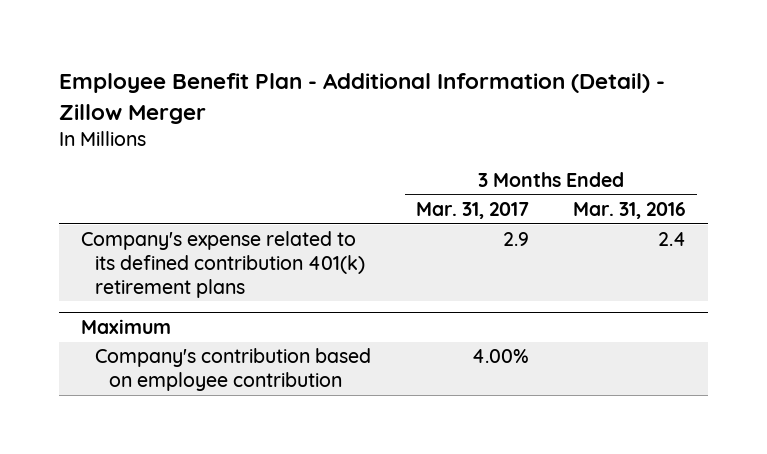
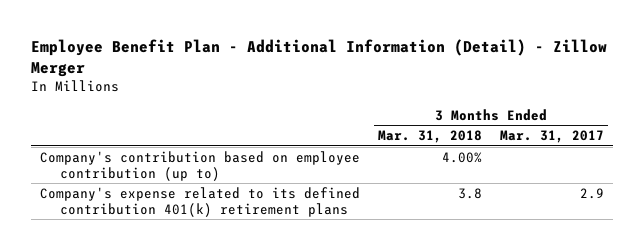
- | 3 Months Ended Mar. 31, 2017 | 3 Months Ended Mar. 31, 2016
+ | 3 Months Ended Mar. 31, 2018 | 3 Months Ended Mar. 31, 2017
+ Company's contribution based on employee contribution (up to) | 4.00% |
- Maximum
- Company's contribution based on employee contribution | 4.00% |

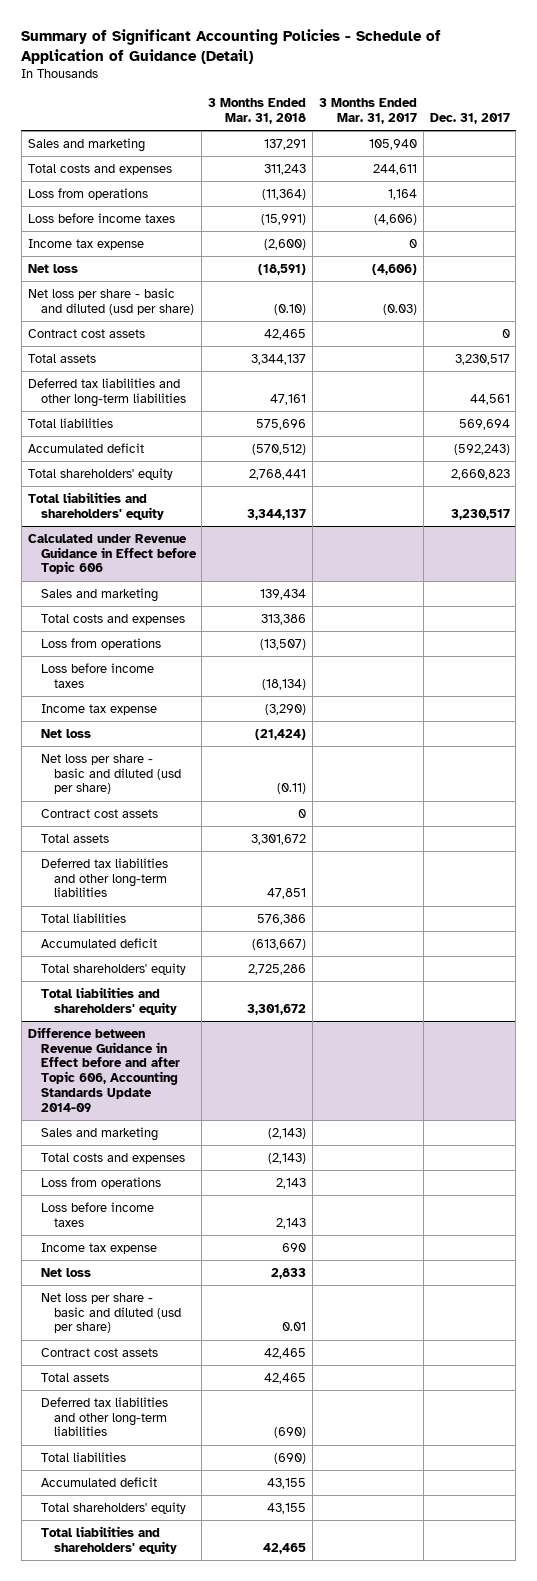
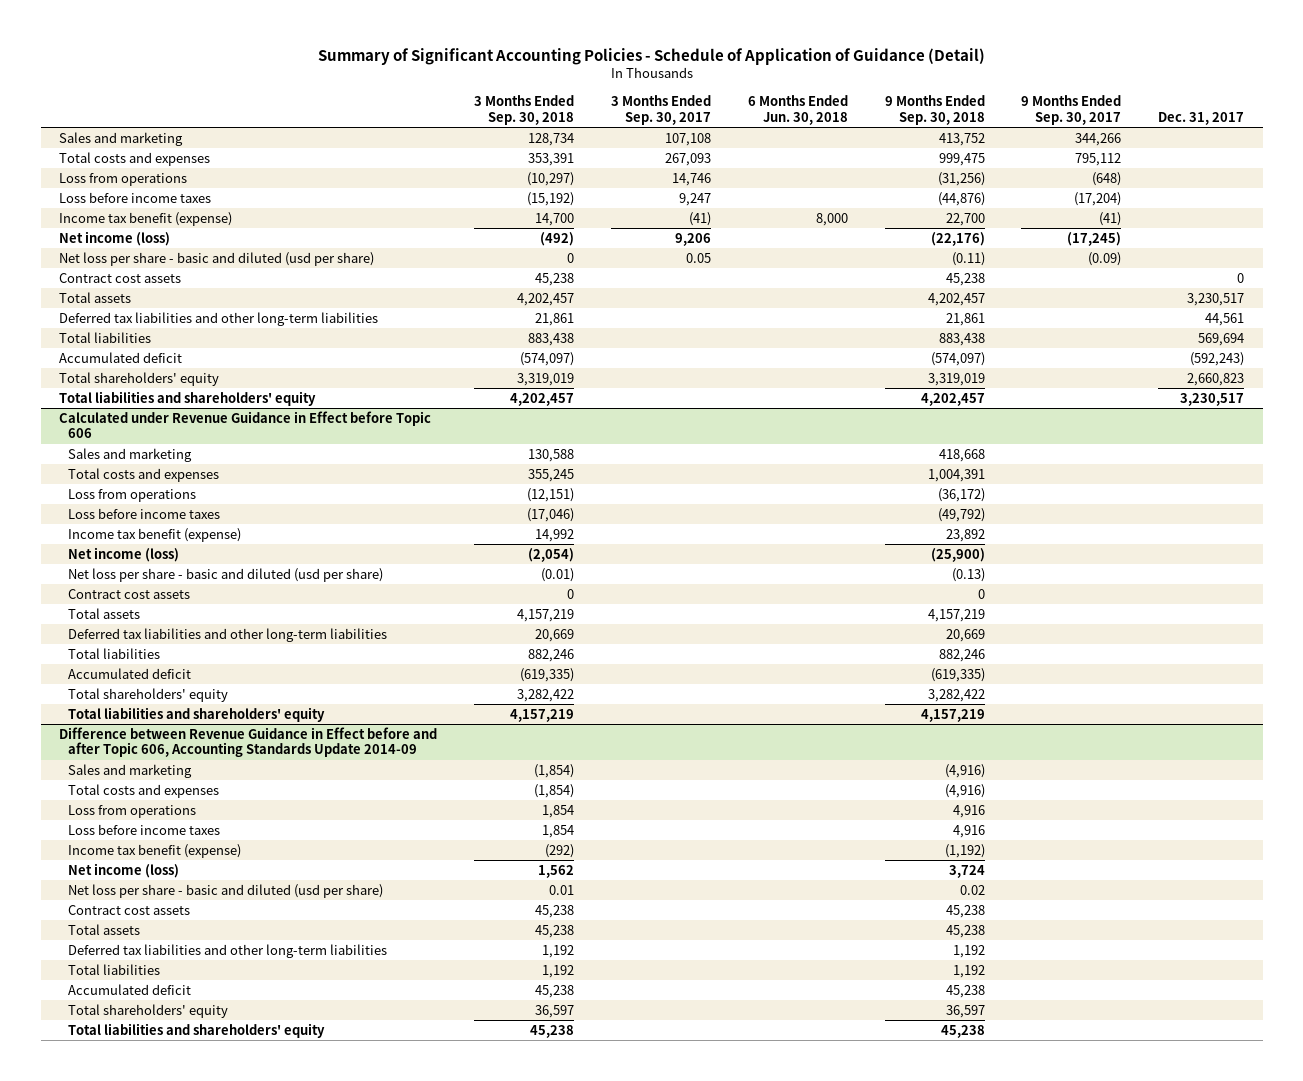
- | 3 Months Ended Mar. 31, 2018 | 3 Months Ended Mar. 31, 2017 | Dec. 31, 2017
+ | 3 Months Ended Sep. 30, 2018 | 3 Months Ended Sep. 30, 2017 | 6 Months Ended Jun. 30, 2018 | 9 Months Ended Sep. 30, 2018 | 9 Months Ended Sep. 30, 2017 | Dec. 31, 2017
- Income tax expense | (2,600) | 0 |
- Net loss | (18,591) | (4,606) |
+ Income tax benefit (expense) | 14,700 | (41) | 8,000 | 22,700 | (41) |
+ Net income (loss) | (492) | 9,206 | | (22,176) | (17,245) |
@ Calculated under Revenue Guidance in Effect before Topic 606
- Income tax expense | (3,290) | |
- Net loss | (21,424) | |
+ Income tax benefit (expense) | 14,992 | | | 23,892 | |
+ Net income (loss) | (2,054) | | | (25,900) | |
@ Difference between Revenue Guidance in Effect before and after Topic 606, Accounting Standards Update 2014-09
- Income tax expense | 690 | |
- Net loss | 2,833 | |
+ Income tax benefit (expense) | (292) | | | (1,192) | |
+ Net income (loss) | 1,562 | | | 3,724 | |

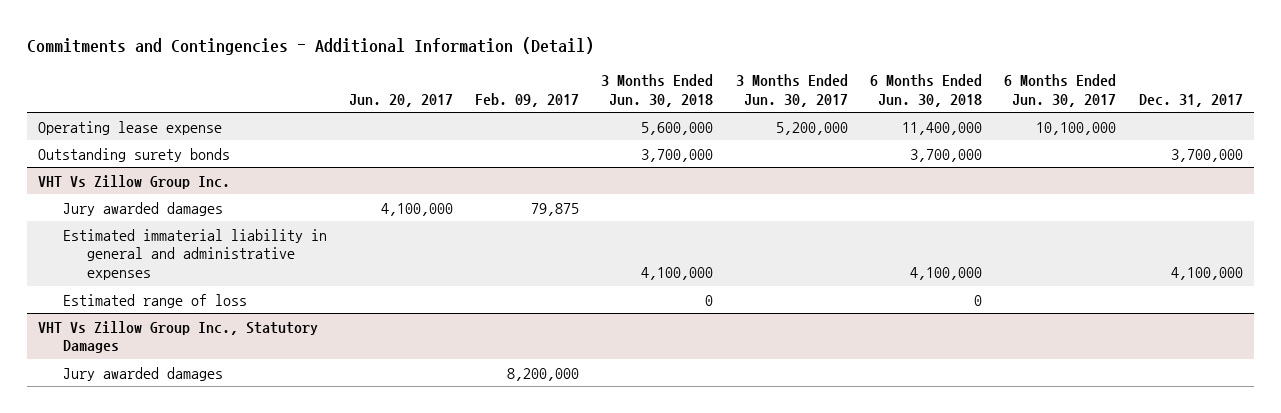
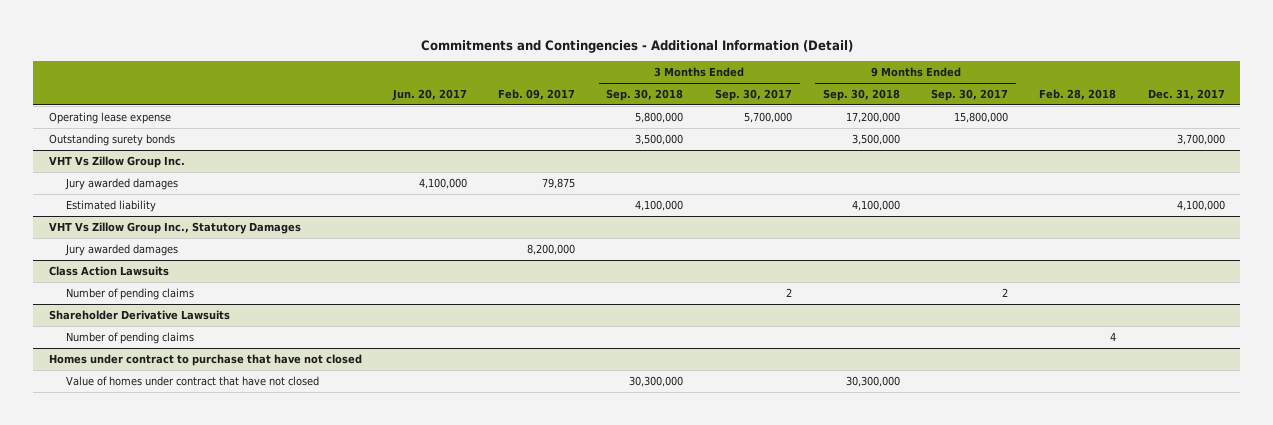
- | Jun. 20, 2017 | Feb. 09, 2017 | 3 Months Ended Jun. 30, 2018 | 3 Months Ended Jun. 30, 2017 | 6 Months Ended Jun. 30, 2018 | 6 Months Ended Jun. 30, 2017 | Dec. 31, 2017
+ | Jun. 20, 2017 | Feb. 09, 2017 | 3 Months Ended Sep. 30, 2018 | 3 Months Ended Sep. 30, 2017 | 9 Months Ended Sep. 30, 2018 | 9 Months Ended Sep. 30, 2017 | Feb. 28, 2018 | Dec. 31, 2017
@ VHT Vs Zillow Group Inc.
- Estimated immaterial liability in general and administrative expenses | | | 4,100,000 | | 4,100,000 | | 4,100,000
- Estimated range of loss | | | 0 | | 0 | |
+ Estimated liability | | | 4,100,000 | | 4,100,000 | | | 4,100,000
+ Class Action Lawsuits
+ Number of pending claims | | | | 2 | | 2 | |
+ Shareholder Derivative Lawsuits
+ Number of pending claims | | | | | | | 4 |
+ Homes under contract to purchase that have not closed
+ Value of homes under contract that have not closed | | | 30,300,000 | | 30,300,000 | | |

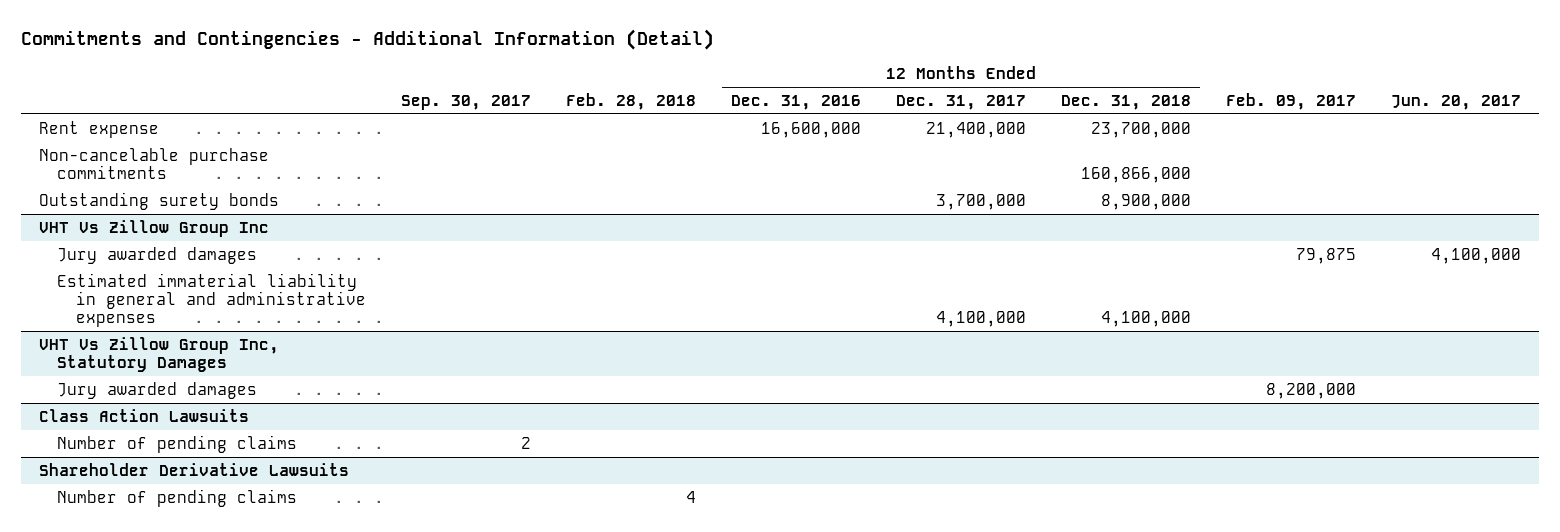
- | Jun. 20, 2017 | Feb. 09, 2017 | 3 Months Ended Sep. 30, 2018 | 3 Months Ended Sep. 30, 2017 | 9 Months Ended Sep. 30, 2018 | 9 Months Ended Sep. 30, 2017 | Feb. 28, 2018 | Dec. 31, 2017
+ | Sep. 30, 2017 | Feb. 28, 2018 | 12 Months Ended Dec. 31, 2016 | 12 Months Ended Dec. 31, 2017 | 12 Months Ended Dec. 31, 2018 | Feb. 09, 2017 | Jun. 20, 2017
- Operating lease expense | | | 5,800,000 | 5,700,000 | 17,200,000 | 15,800,000 | |
+ Rent expense | | | 16,600,000 | 21,400,000 | 23,700,000 | |
+ Non-cancelable purchase commitments | | | | | 160,866,000 | |
- VHT Vs Zillow Group Inc.
+ VHT Vs Zillow Group Inc
- Estimated liability | | | 4,100,000 | | 4,100,000 | | | 4,100,000
- VHT Vs Zillow Group Inc., Statutory Damages
+ Estimated immaterial liability in general and administrative expenses | | | | 4,100,000 | 4,100,000 | |
+ VHT Vs Zillow Group Inc, Statutory Damages
- Homes under contract to purchase that have not closed
- Value of homes under contract that have not closed | | | 30,300,000 | | 30,300,000 | | |

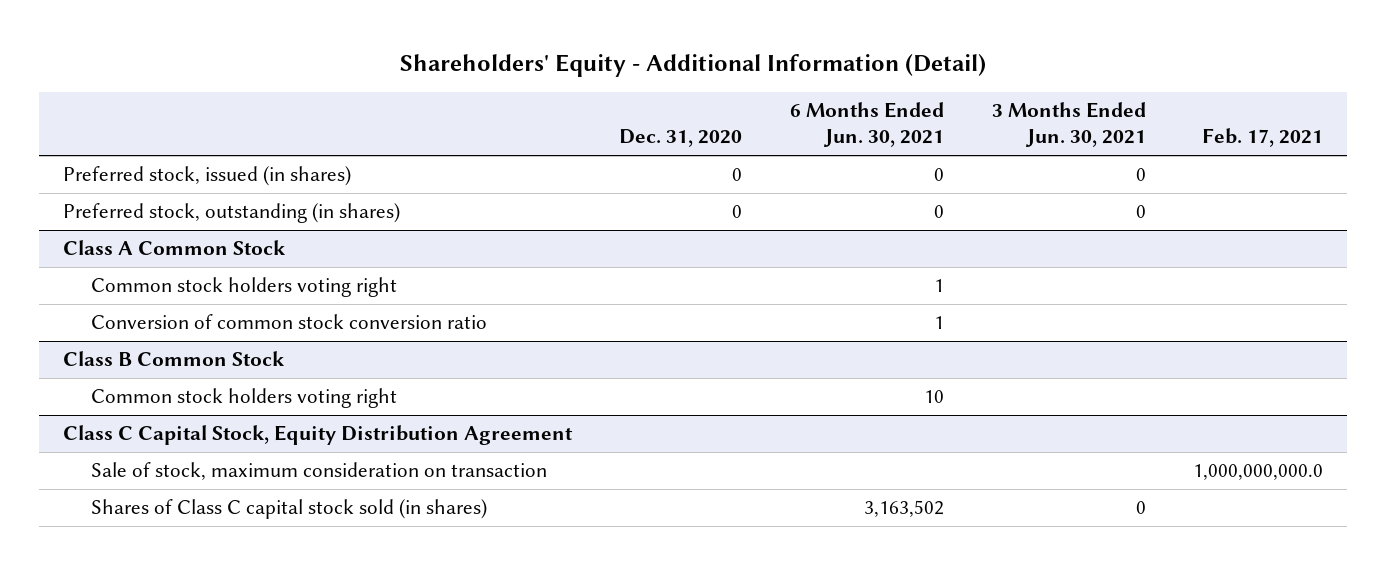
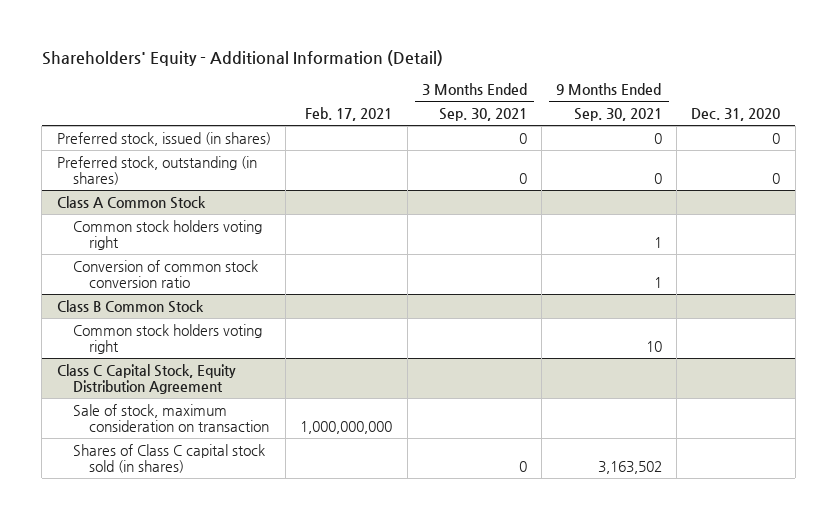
- | Dec. 31, 2020 | 6 Months Ended Jun. 30, 2021 | 3 Months Ended Jun. 30, 2021 | Feb. 17, 2021
+ | Feb. 17, 2021 | 3 Months Ended Sep. 30, 2021 | 9 Months Ended Sep. 30, 2021 | Dec. 31, 2020
@ Class C Capital Stock, Equity Distribution Agreement
- Sale of stock, maximum consideration on transaction | | | | 1,000,000,000.0
+ Sale of stock, maximum consideration on transaction | 1,000,000,000 | | |

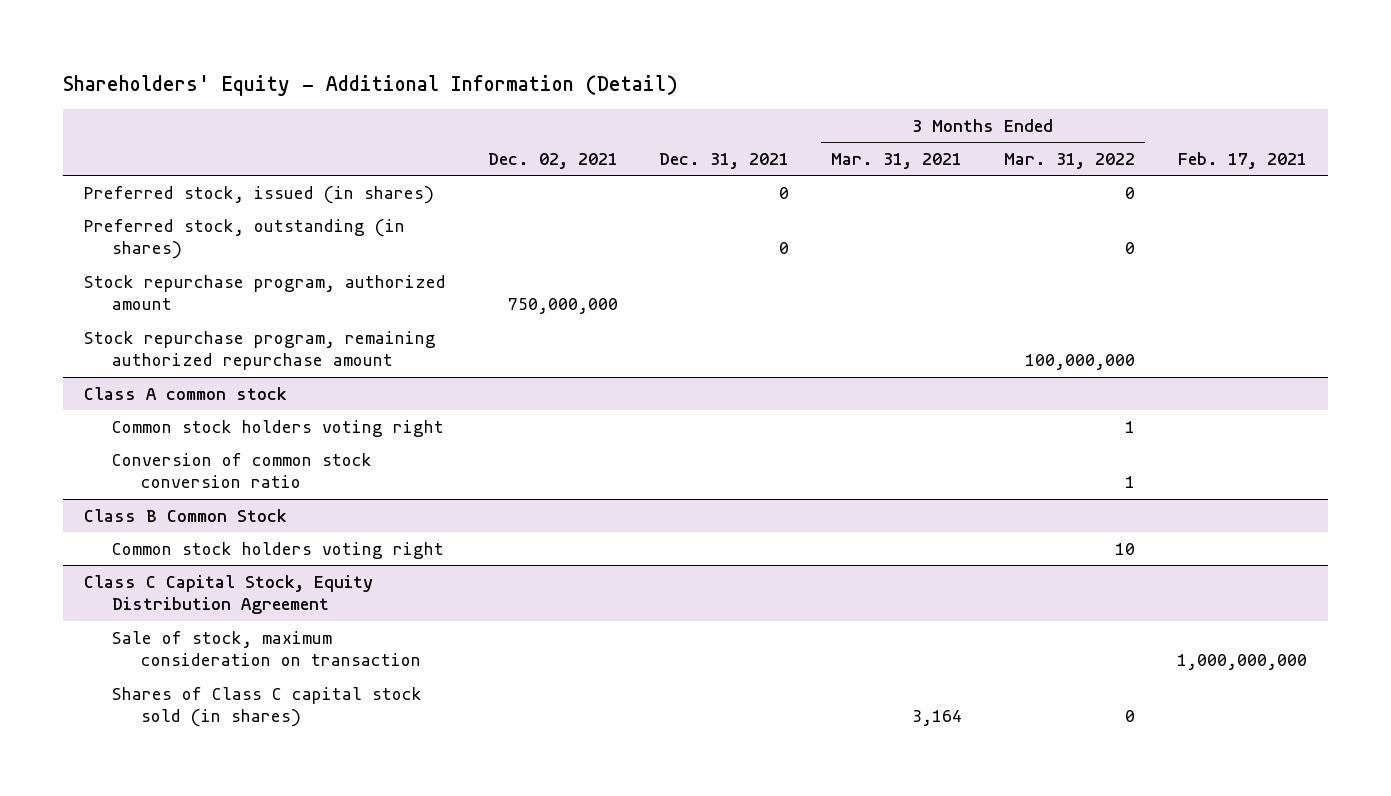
- | Feb. 17, 2021 | 3 Months Ended Sep. 30, 2021 | 9 Months Ended Sep. 30, 2021 | Dec. 31, 2020
+ | Dec. 02, 2021 | Dec. 31, 2021 | 3 Months Ended Mar. 31, 2021 | 3 Months Ended Mar. 31, 2022 | Feb. 17, 2021
- Class A Common Stock
+ Stock repurchase program, authorized amount | 750,000,000 | | | |
+ Stock repurchase program, remaining authorized repurchase amount | | | | 100,000,000 |
+ Class A common stock

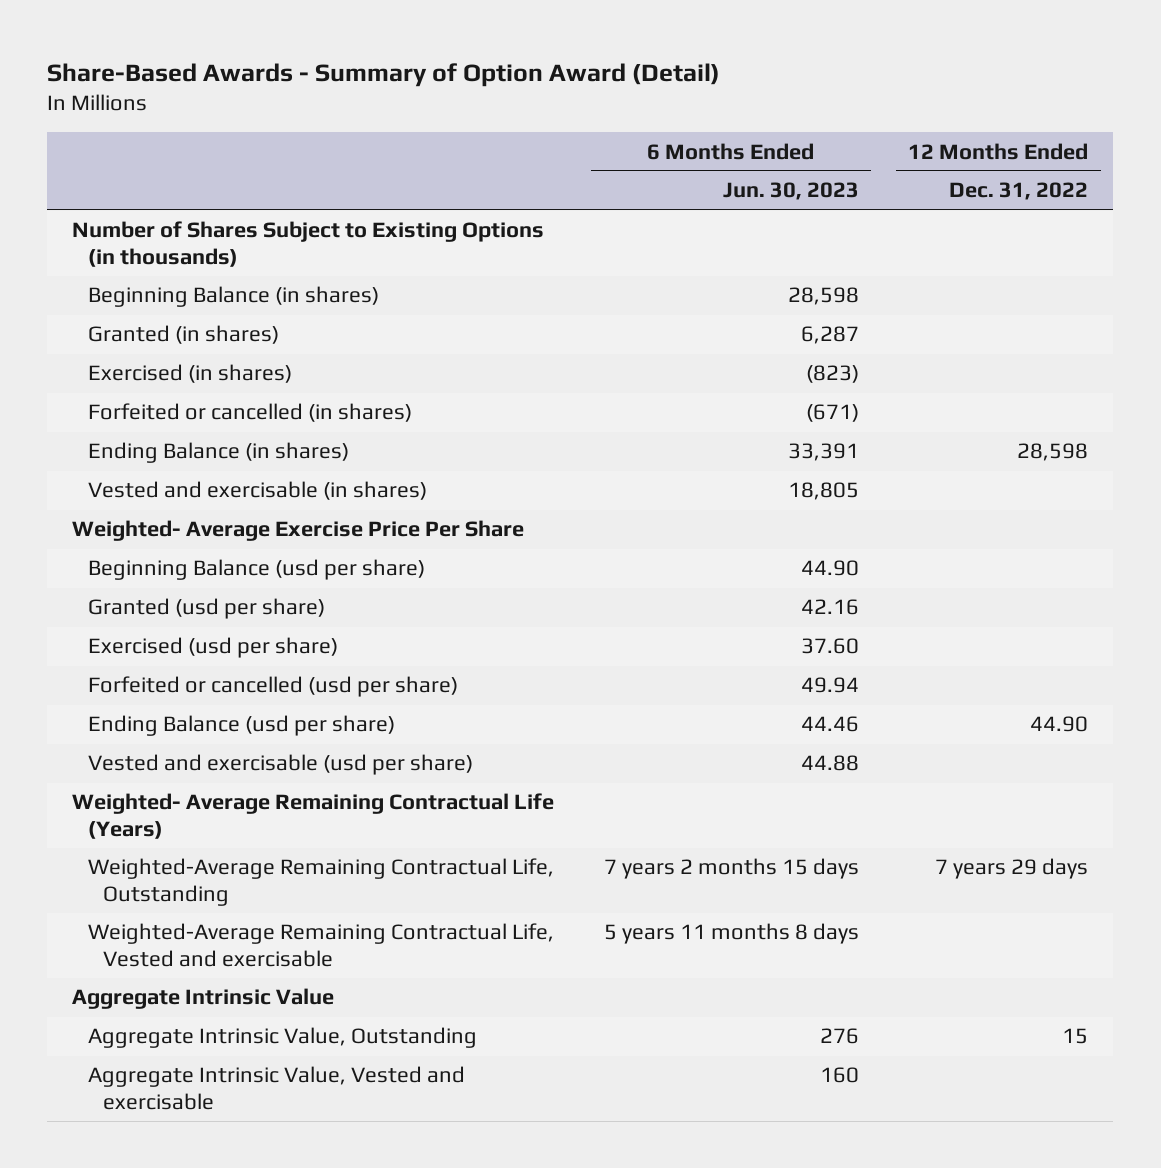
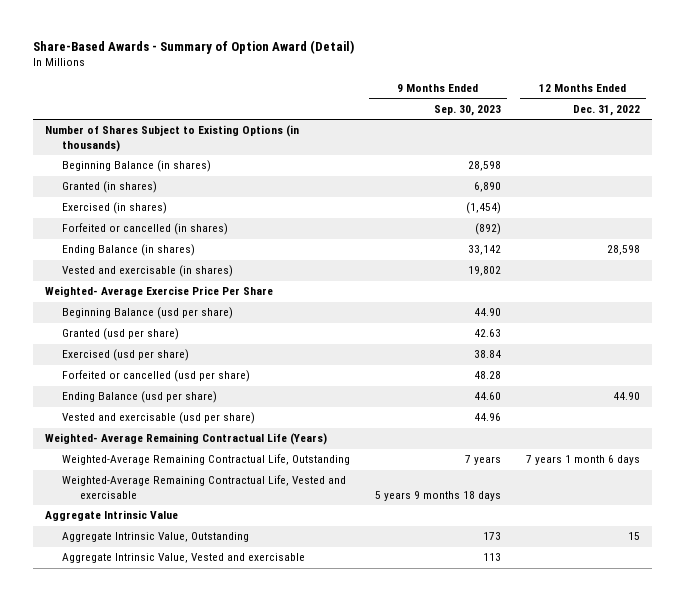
- | 6 Months Ended Jun. 30, 2023 | 12 Months Ended Dec. 31, 2022
+ | 9 Months Ended Sep. 30, 2023 | 12 Months Ended Dec. 31, 2022
- Weighted-Average Remaining Contractual Life, Outstanding | 7 years 2 months 15 days | 7 years 29 days
+ Weighted-Average Remaining Contractual Life, Outstanding | 7 years | 7 years 1 month 6 days

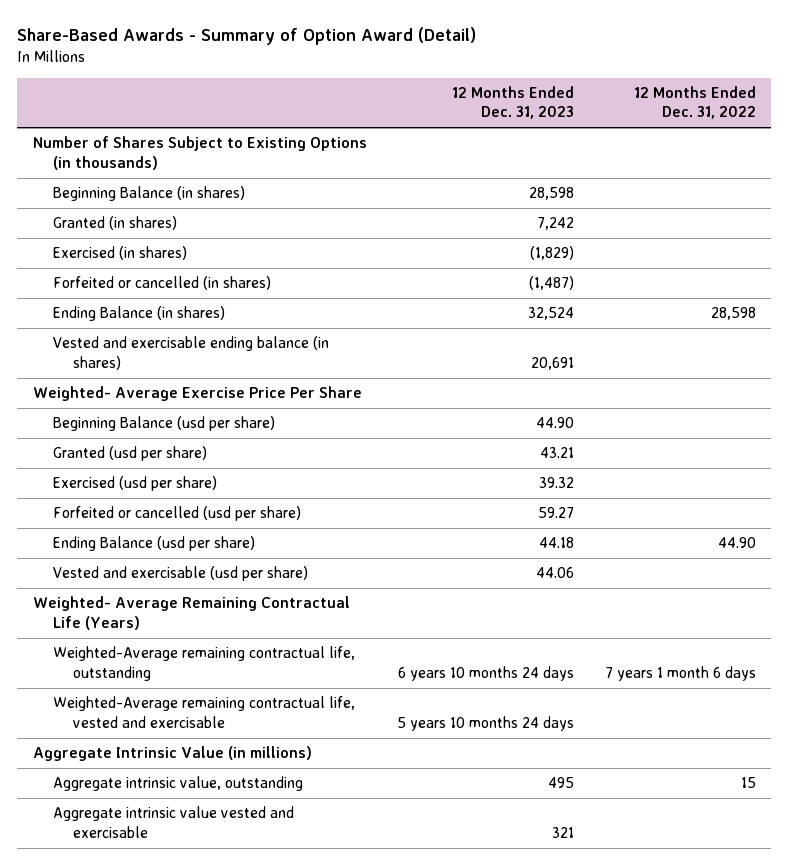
- | 9 Months Ended Sep. 30, 2023 | 12 Months Ended Dec. 31, 2022
+ | 12 Months Ended Dec. 31, 2023 | 12 Months Ended Dec. 31, 2022
- Vested and exercisable (in shares) | 19,802 |
+ Vested and exercisable ending balance (in shares) | 20,691 |
- Weighted-Average Remaining Contractual Life, Outstanding | 7 years | 7 years 1 month 6 days
- Weighted-Average Remaining Contractual Life, Vested and exercisable | 5 years 9 months 18 days |
- Aggregate Intrinsic Value
- Aggregate Intrinsic Value, Outstanding | 173 | 15
- Aggregate Intrinsic Value, Vested and exercisable | 113 |
+ Weighted-Average remaining contractual life, outstanding | 6 years 10 months 24 days | 7 years 1 month 6 days
+ Weighted-Average remaining contractual life, vested and exercisable | 5 years 10 months 24 days |
+ Aggregate Intrinsic Value (in millions)
+ Aggregate intrinsic value, outstanding | 495 | 15
+ Aggregate intrinsic value vested and exercisable | 321 |

